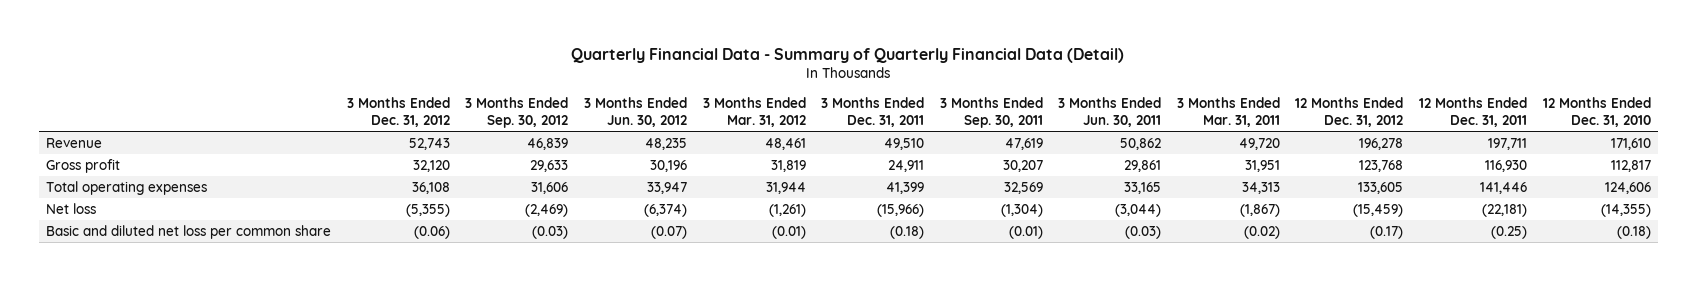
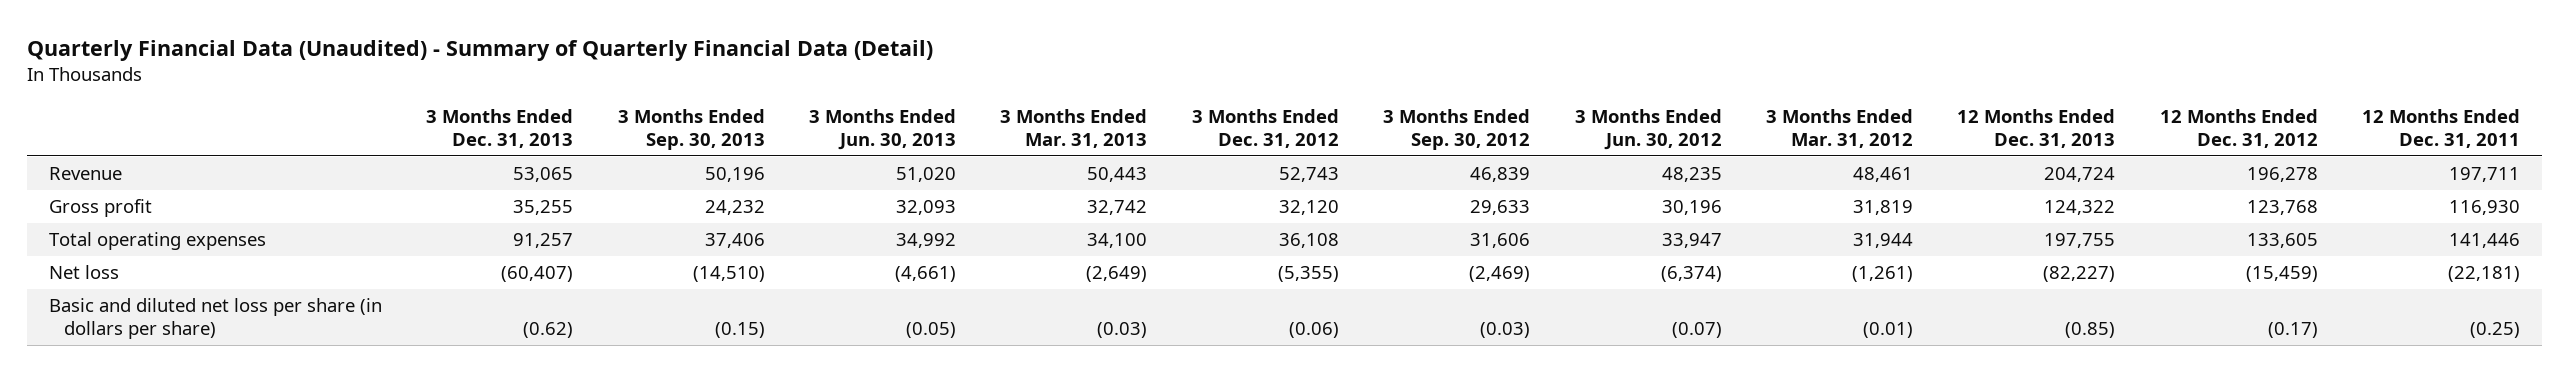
- Quarterly Financial Data - Summary of Quarterly Financial Data (Detail)
+ Quarterly Financial Data (Unaudited) - Summary of Quarterly Financial Data (Detail)
- | 3 Months Ended Dec. 31, 2012 | 3 Months Ended Sep. 30, 2012 | 3 Months Ended Jun. 30, 2012 | 3 Months Ended Mar. 31, 2012 | 3 Months Ended Dec. 31, 2011 | 3 Months Ended Sep. 30, 2011 | 3 Months Ended Jun. 30, 2011 | 3 Months Ended Mar. 31, 2011 | 12 Months Ended Dec. 31, 2012 | 12 Months Ended Dec. 31, 2011 | 12 Months Ended Dec. 31, 2010
+ | 3 Months Ended Dec. 31, 2013 | 3 Months Ended Sep. 30, 2013 | 3 Months Ended Jun. 30, 2013 | 3 Months Ended Mar. 31, 2013 | 3 Months Ended Dec. 31, 2012 | 3 Months Ended Sep. 30, 2012 | 3 Months Ended Jun. 30, 2012 | 3 Months Ended Mar. 31, 2012 | 12 Months Ended Dec. 31, 2013 | 12 Months Ended Dec. 31, 2012 | 12 Months Ended Dec. 31, 2011
- Basic and diluted net loss per common share | (0.06) | (0.03) | (0.07) | (0.01) | (0.18) | (0.01) | (0.03) | (0.02) | (0.17) | (0.25) | (0.18)
+ Basic and diluted net loss per share (in dollars per share) | (0.62) | (0.15) | (0.05) | (0.03) | (0.06) | (0.03) | (0.07) | (0.01) | (0.85) | (0.17) | (0.25)

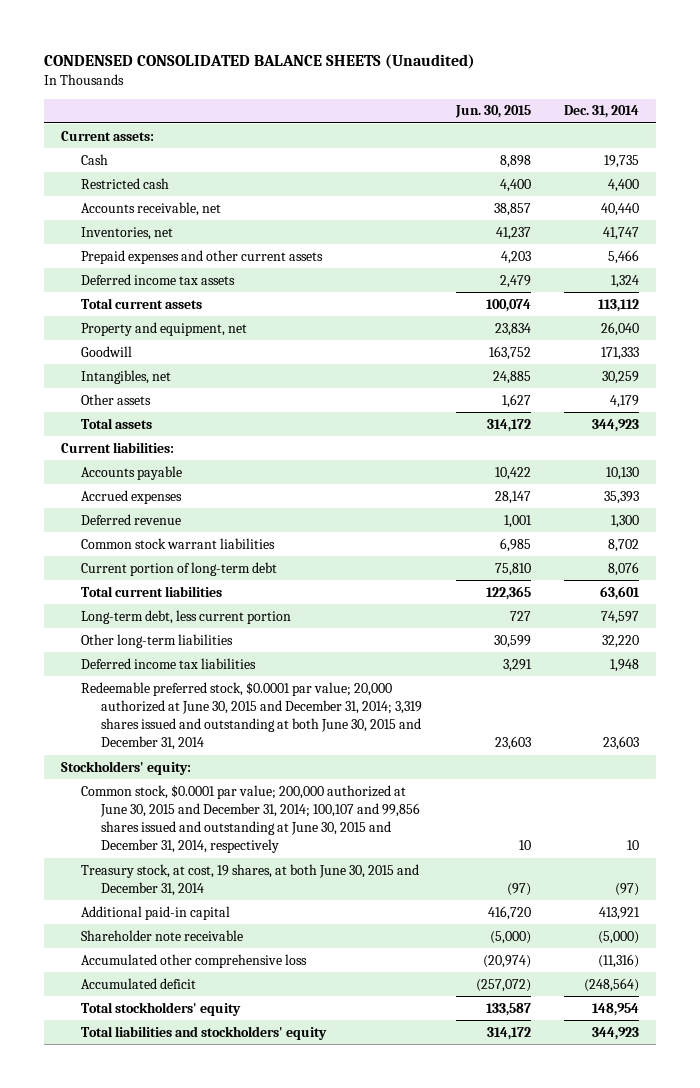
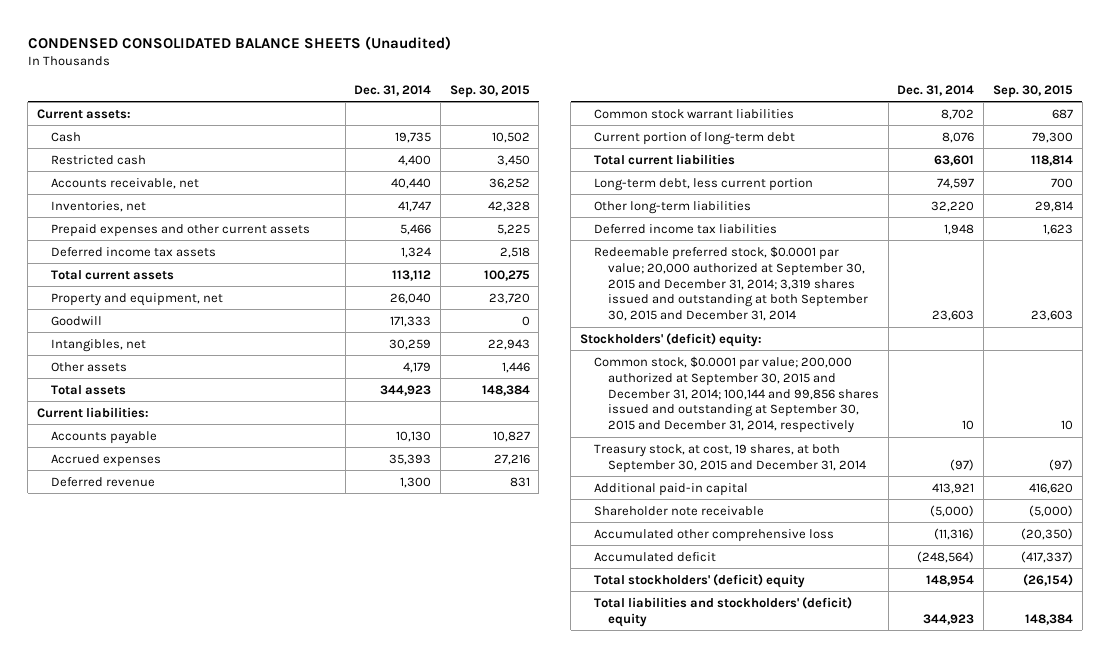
- | Jun. 30, 2015 | Dec. 31, 2014
+ | Dec. 31, 2014 | Sep. 30, 2015
- Redeemable preferred stock, $0.0001 par value; 20,000 authorized at June 30, 2015 and December 31, 2014; 3,319 shares issued and outstanding at both June 30, 2015 and December 31, 2014 | 23,603 | 23,603
- Stockholders' equity:
- Common stock, $0.0001 par value; 200,000 authorized at June 30, 2015 and December 31, 2014; 100,107 and 99,856 shares issued and outstanding at June 30, 2015 and December 31, 2014, respectively | 10 | 10
- Treasury stock, at cost, 19 shares, at both June 30, 2015 and December 31, 2014 | (97) | (97)
+ Redeemable preferred stock, $0.0001 par value; 20,000 authorized at September 30, 2015 and December 31, 2014; 3,319 shares issued and outstanding at both September 30, 2015 and December 31, 2014 | 23,603 | 23,603
+ Stockholders' (deficit) equity:
+ Common stock, $0.0001 par value; 200,000 authorized at September 30, 2015 and December 31, 2014; 100,144 and 99,856 shares issued and outstanding at September 30, 2015 and December 31, 2014, respectively | 10 | 10
+ Treasury stock, at cost, 19 shares, at both September 30, 2015 and December 31, 2014 | (97) | (97)
- Total stockholders' equity | 133,587 | 148,954
- Total liabilities and stockholders' equity | 314,172 | 344,923
+ Total stockholders' (deficit) equity | 148,954 | (26,154)
+ Total liabilities and stockholders' (deficit) equity | 344,923 | 148,384

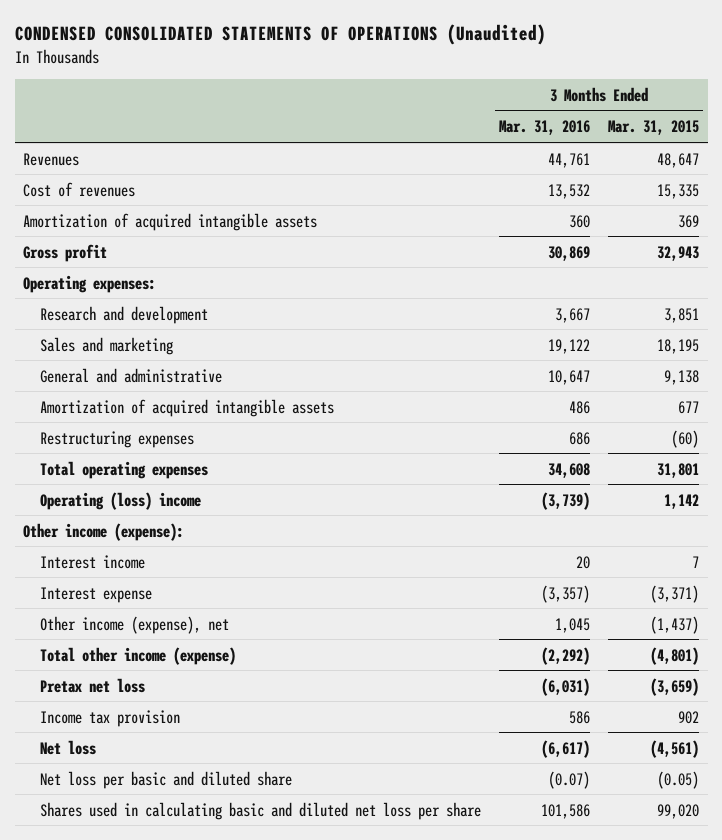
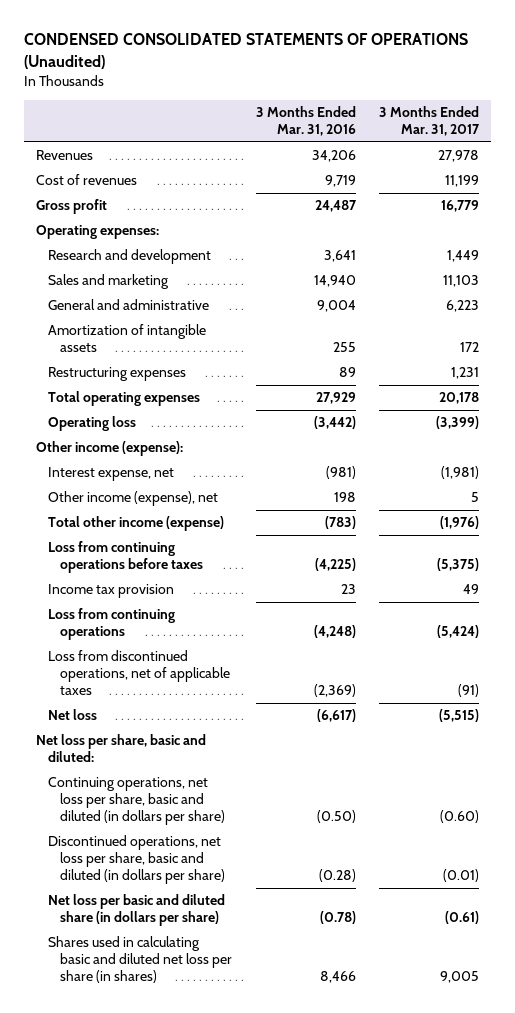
- | 3 Months Ended Mar. 31, 2016 | 3 Months Ended Mar. 31, 2015
+ | 3 Months Ended Mar. 31, 2016 | 3 Months Ended Mar. 31, 2017
- Revenues | 44,761 | 48,647
- Cost of revenues | 13,532 | 15,335
- Amortization of acquired intangible assets | 360 | 369
- Gross profit | 30,869 | 32,943
+ Revenues | 34,206 | 27,978
+ Cost of revenues | 9,719 | 11,199
+ Gross profit | 24,487 | 16,779
- Research and development | 3,667 | 3,851
- Sales and marketing | 19,122 | 18,195
- General and administrative | 10,647 | 9,138
- Amortization of acquired intangible assets | 486 | 677
- Restructuring expenses | 686 | (60)
- Total operating expenses | 34,608 | 31,801
- Operating (loss) income | (3,739) | 1,142
+ Research and development | 3,641 | 1,449
+ Sales and marketing | 14,940 | 11,103
+ General and administrative | 9,004 | 6,223
+ Amortization of intangible assets | 255 | 172
+ Restructuring expenses | 89 | 1,231
+ Total operating expenses | 27,929 | 20,178
+ Operating loss | (3,442) | (3,399)
- Interest income | 20 | 7
- Interest expense | (3,357) | (3,371)
- Other income (expense), net | 1,045 | (1,437)
- Total other income (expense) | (2,292) | (4,801)
- Pretax net loss | (6,031) | (3,659)
- Income tax provision | 586 | 902
+ Interest expense, net | (981) | (1,981)
+ Other income (expense), net | 198 | 5
+ Total other income (expense) | (783) | (1,976)
+ Loss from continuing operations before taxes | (4,225) | (5,375)
+ Income tax provision | 23 | 49
+ Loss from continuing operations | (4,248) | (5,424)
+ Loss from discontinued operations, net of applicable taxes | (2,369) | (91)
- Net loss per basic and diluted share | (0.07) | (0.05)
- Shares used in calculating basic and diluted net loss per share | 101,586 | 99,020
+ Net loss per share, basic and diluted:
+ Continuing operations, net loss per share, basic and diluted (in dollars per share) | (0.50) | (0.60)
+ Discontinued operations, net loss per share, basic and diluted (in dollars per share) | (0.28) | (0.01)
+ Net loss per basic and diluted share (in dollars per share) | (0.78) | (0.61)
+ Shares used in calculating basic and diluted net loss per share (in shares) | 8,466 | 9,005

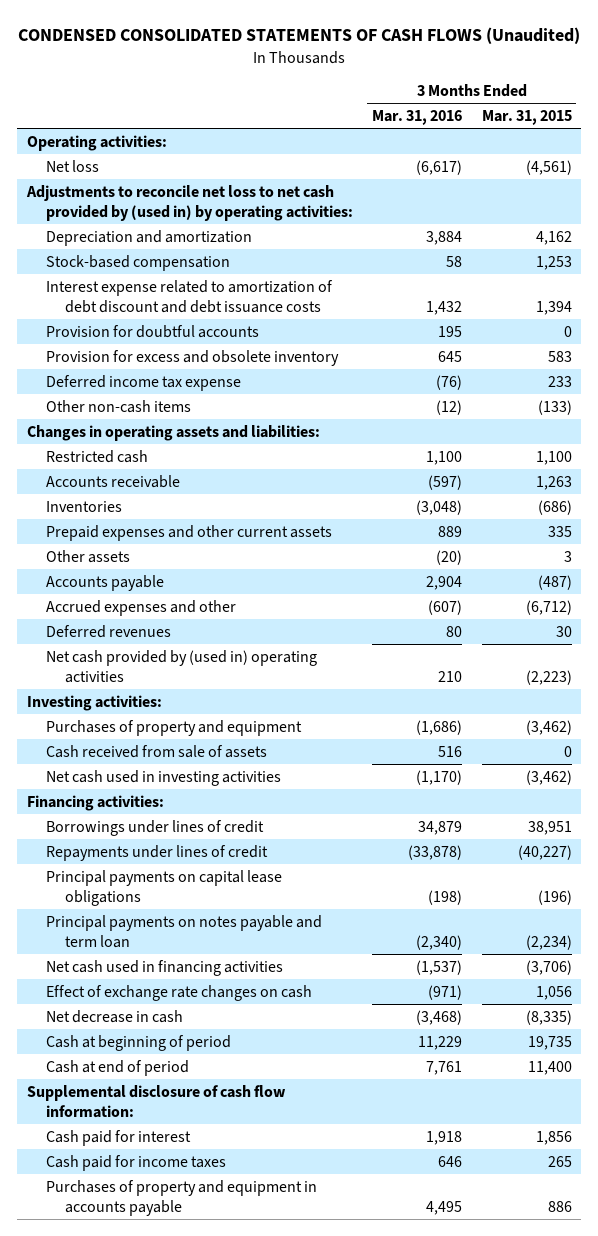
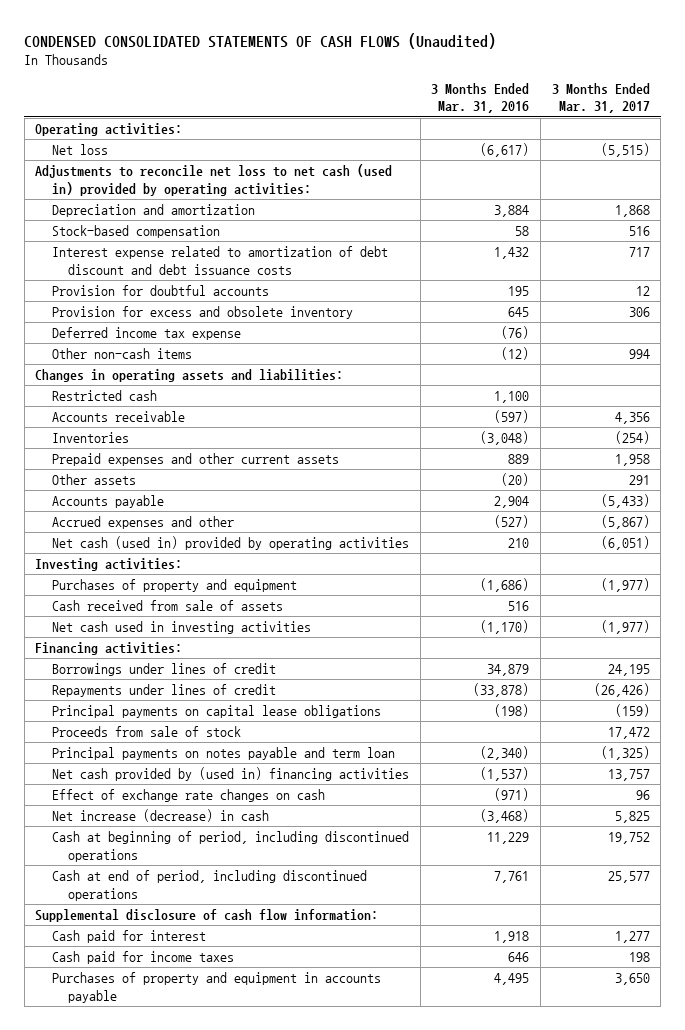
- | 3 Months Ended Mar. 31, 2016 | 3 Months Ended Mar. 31, 2015
+ | 3 Months Ended Mar. 31, 2016 | 3 Months Ended Mar. 31, 2017
- Adjustments to reconcile net loss to net cash provided by (used in) by operating activities:
+ Adjustments to reconcile net loss to net cash (used in) provided by operating activities:
- Accrued expenses and other | (607) | (6,712)
- Deferred revenues | 80 | 30
- Net cash provided by (used in) operating activities | 210 | (2,223)
+ Accrued expenses and other | (527) | (5,867)
+ Net cash (used in) provided by operating activities | 210 | (6,051)
+ Proceeds from sale of stock | | 17,472
- Net cash used in financing activities | (1,537) | (3,706)
+ Net cash provided by (used in) financing activities | (1,537) | 13,757
- Net decrease in cash | (3,468) | (8,335)
- Cash at beginning of period | 11,229 | 19,735
- Cash at end of period | 7,761 | 11,400
+ Net increase (decrease) in cash | (3,468) | 5,825
+ Cash at beginning of period, including discontinued operations | 11,229 | 19,752
+ Cash at end of period, including discontinued operations | 7,761 | 25,577

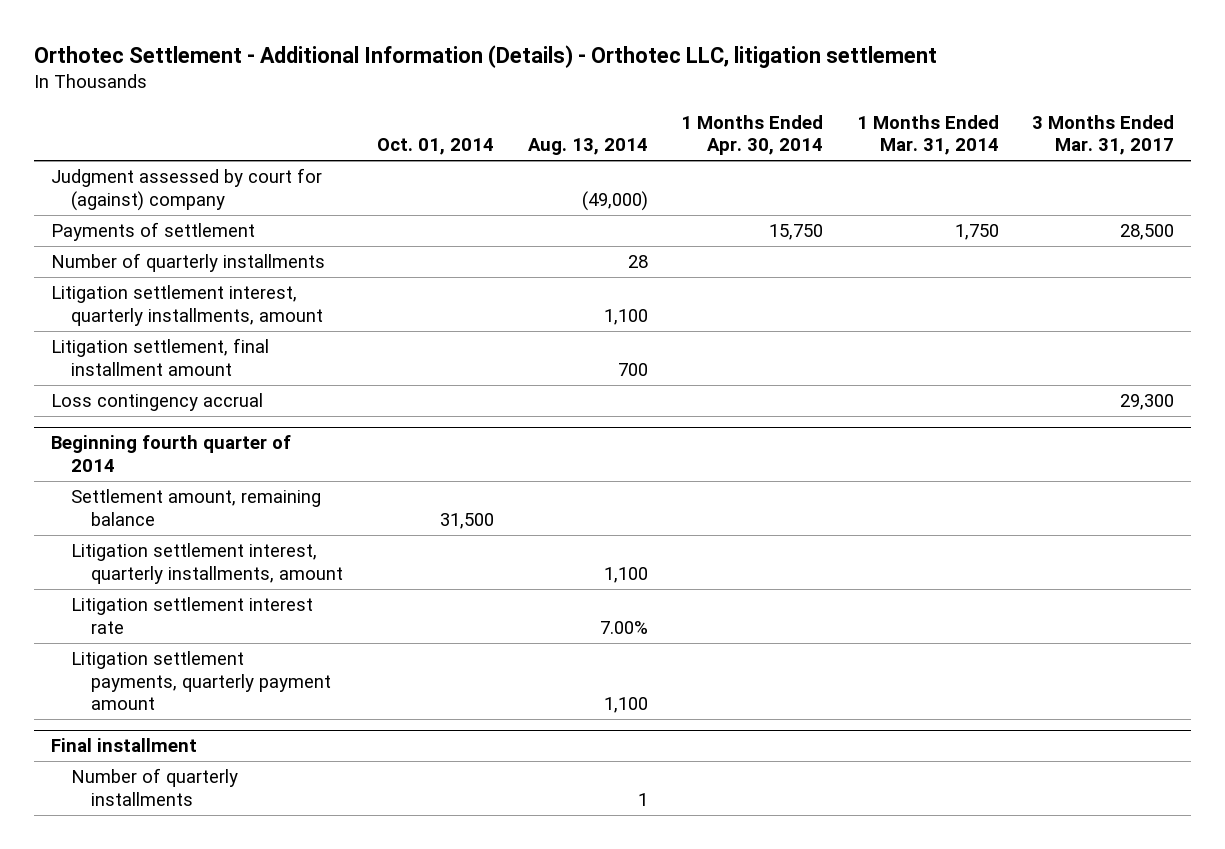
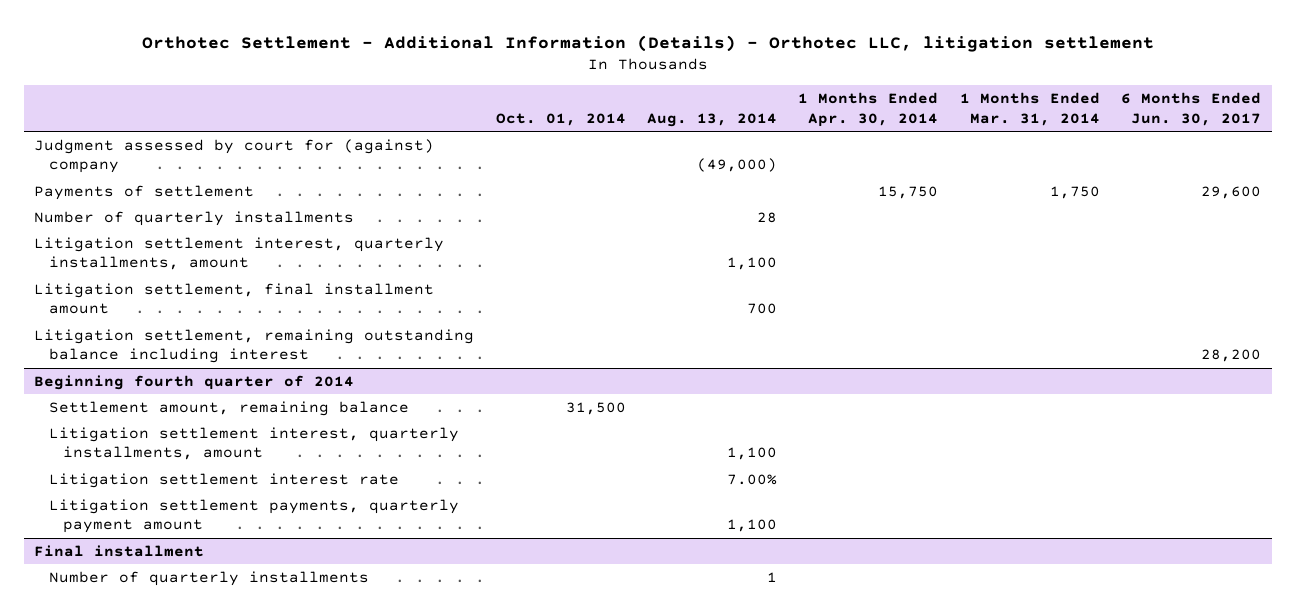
- | Oct. 01, 2014 | Aug. 13, 2014 | 1 Months Ended Apr. 30, 2014 | 1 Months Ended Mar. 31, 2014 | 3 Months Ended Mar. 31, 2017
+ | Oct. 01, 2014 | Aug. 13, 2014 | 1 Months Ended Apr. 30, 2014 | 1 Months Ended Mar. 31, 2014 | 6 Months Ended Jun. 30, 2017
- Loss contingency accrual | | | | | 29,300
+ Litigation settlement, remaining outstanding balance including interest | | | | | 28,200

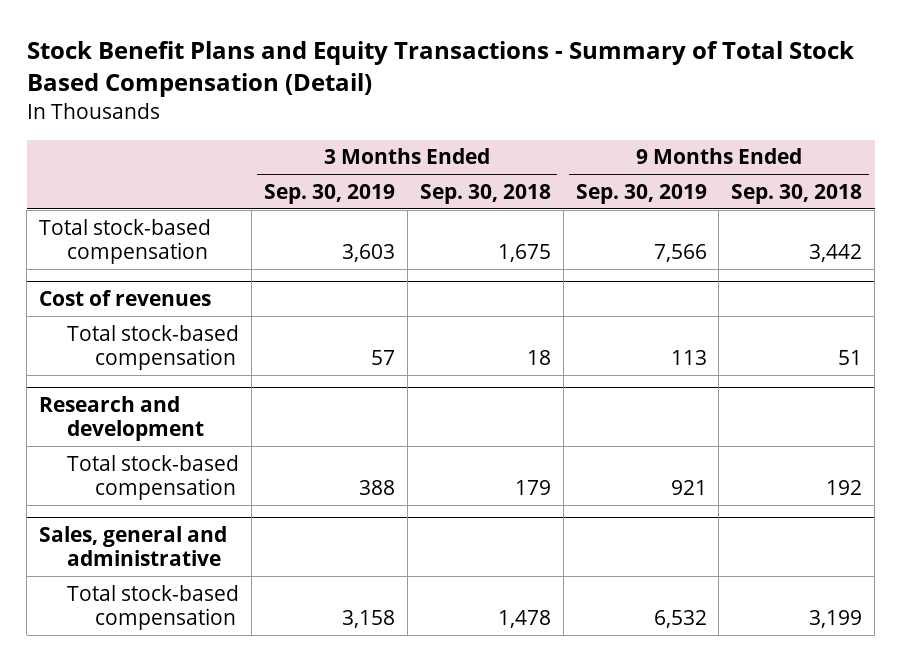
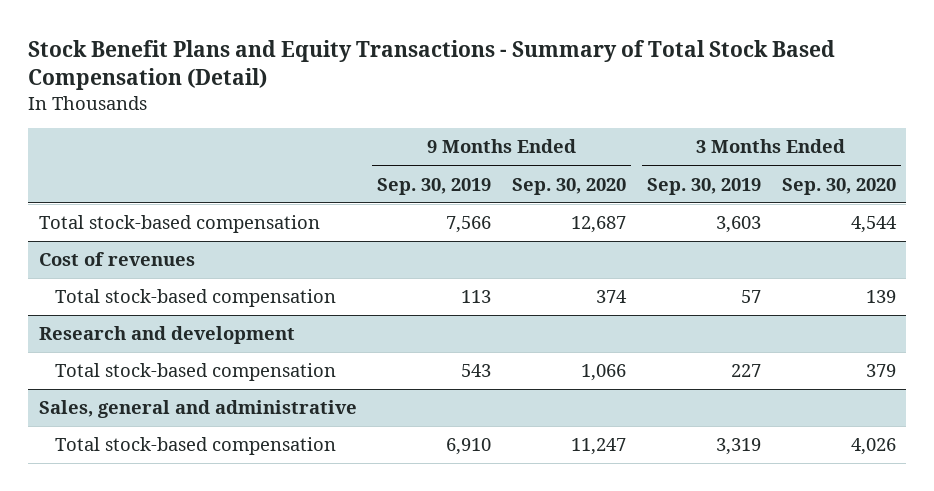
- | 3 Months Ended Sep. 30, 2019 | 3 Months Ended Sep. 30, 2018 | 9 Months Ended Sep. 30, 2019 | 9 Months Ended Sep. 30, 2018
+ | 9 Months Ended Sep. 30, 2019 | 9 Months Ended Sep. 30, 2020 | 3 Months Ended Sep. 30, 2019 | 3 Months Ended Sep. 30, 2020
@ Research and development
- Total stock-based compensation | 388 | 179 | 921 | 192
+ Total stock-based compensation | 543 | 1,066 | 227 | 379
@ Sales, general and administrative
- Total stock-based compensation | 3,158 | 1,478 | 6,532 | 3,199
+ Total stock-based compensation | 6,910 | 11,247 | 3,319 | 4,026

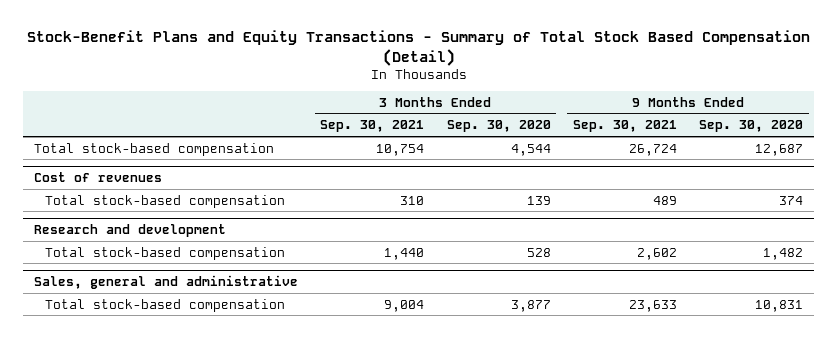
- Stock Benefit Plans and Equity Transactions - Summary of Total Stock Based Compensation (Detail)
+ Stock-Benefit Plans and Equity Transactions - Summary of Total Stock Based Compensation (Detail)
- | 9 Months Ended Sep. 30, 2019 | 9 Months Ended Sep. 30, 2020 | 3 Months Ended Sep. 30, 2019 | 3 Months Ended Sep. 30, 2020
+ | 3 Months Ended Sep. 30, 2021 | 3 Months Ended Sep. 30, 2020 | 9 Months Ended Sep. 30, 2021 | 9 Months Ended Sep. 30, 2020
@ Research and development
- Total stock-based compensation | 543 | 1,066 | 227 | 379
+ Total stock-based compensation | 1,440 | 528 | 2,602 | 1,482
@ Sales, general and administrative
- Total stock-based compensation | 6,910 | 11,247 | 3,319 | 4,026
+ Total stock-based compensation | 9,004 | 3,877 | 23,633 | 10,831

